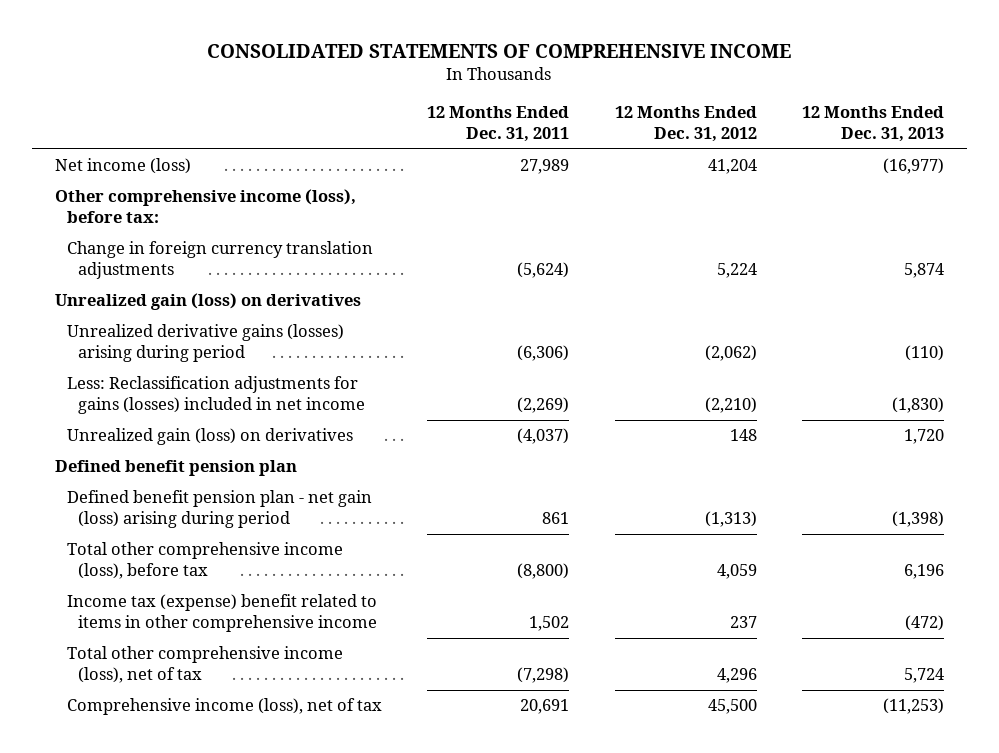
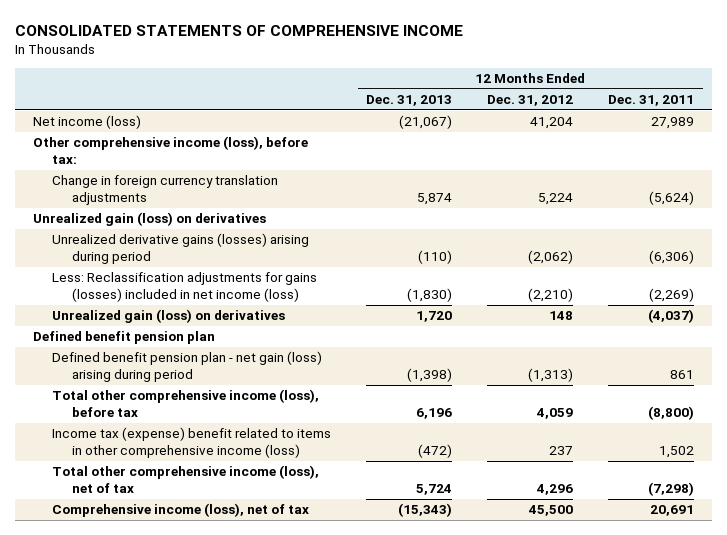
- | 12 Months Ended Dec. 31, 2011 | 12 Months Ended Dec. 31, 2012 | 12 Months Ended Dec. 31, 2013
+ | 12 Months Ended Dec. 31, 2013 | 12 Months Ended Dec. 31, 2012 | 12 Months Ended Dec. 31, 2011
- Net income (loss) | 27,989 | 41,204 | (16,977)
+ Net income (loss) | (21,067) | 41,204 | 27,989
- Less: Reclassification adjustments for gains (losses) included in net income | (2,269) | (2,210) | (1,830)
+ Less: Reclassification adjustments for gains (losses) included in net income (loss) | (1,830) | (2,210) | (2,269)
- Income tax (expense) benefit related to items in other comprehensive income | 1,502 | 237 | (472)
+ Income tax (expense) benefit related to items in other comprehensive income (loss) | (472) | 237 | 1,502
- Comprehensive income (loss), net of tax | 20,691 | 45,500 | (11,253)
+ Comprehensive income (loss), net of tax | (15,343) | 45,500 | 20,691

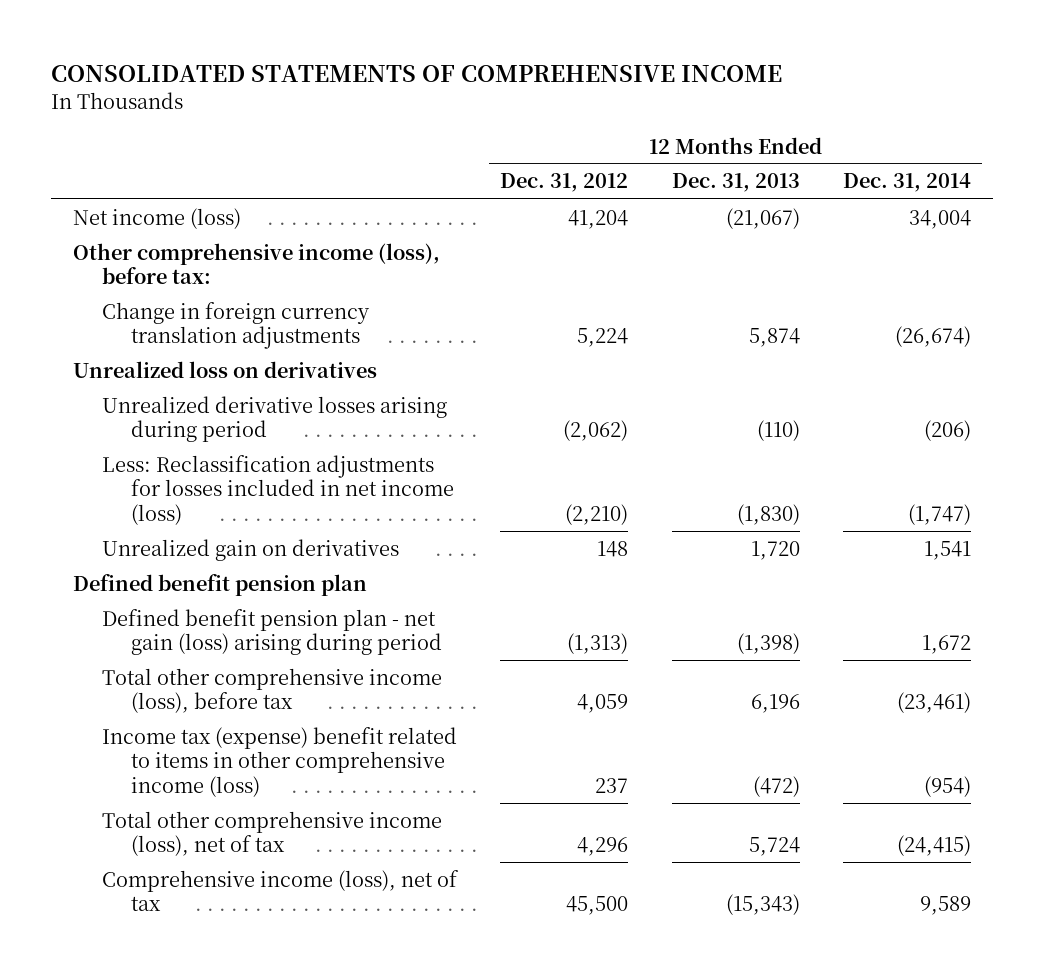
- | 12 Months Ended Dec. 31, 2013 | 12 Months Ended Dec. 31, 2012 | 12 Months Ended Dec. 31, 2011
+ | 12 Months Ended Dec. 31, 2012 | 12 Months Ended Dec. 31, 2013 | 12 Months Ended Dec. 31, 2014
- Unrealized gain (loss) on derivatives
- Unrealized derivative gains (losses) arising during period | (110) | (2,062) | (6,306)
- Less: Reclassification adjustments for gains (losses) included in net income (loss) | (1,830) | (2,210) | (2,269)
- Unrealized gain (loss) on derivatives | 1,720 | 148 | (4,037)
+ Unrealized loss on derivatives
+ Unrealized derivative losses arising during period | (2,062) | (110) | (206)
+ Less: Reclassification adjustments for losses included in net income (loss) | (2,210) | (1,830) | (1,747)
+ Unrealized gain on derivatives | 148 | 1,720 | 1,541

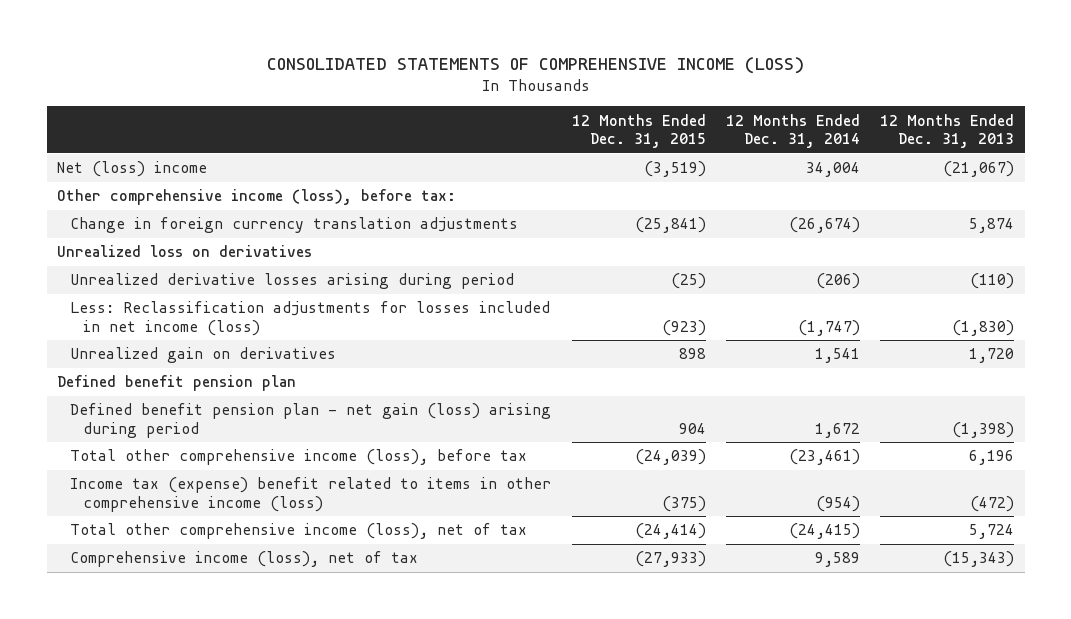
- CONSOLIDATED STATEMENTS OF COMPREHENSIVE INCOME
+ CONSOLIDATED STATEMENTS OF COMPREHENSIVE INCOME (LOSS)
- | 12 Months Ended Dec. 31, 2012 | 12 Months Ended Dec. 31, 2013 | 12 Months Ended Dec. 31, 2014
+ | 12 Months Ended Dec. 31, 2015 | 12 Months Ended Dec. 31, 2014 | 12 Months Ended Dec. 31, 2013
- Net income (loss) | 41,204 | (21,067) | 34,004
+ Net (loss) income | (3,519) | 34,004 | (21,067)

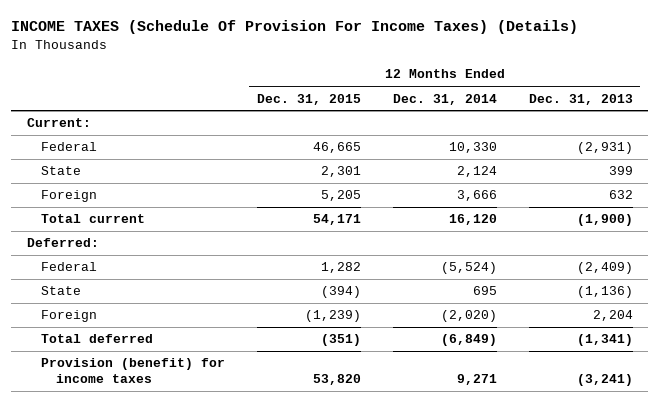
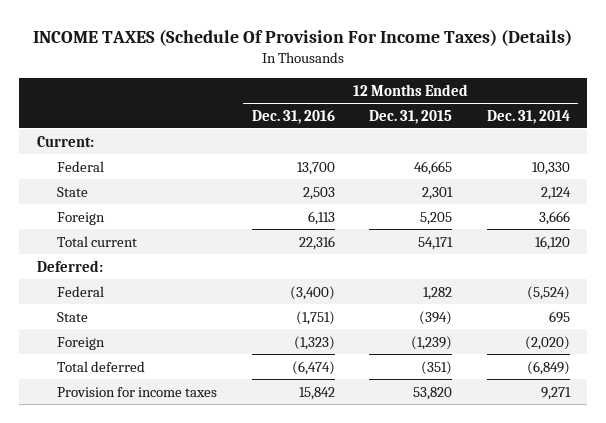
- | 12 Months Ended Dec. 31, 2015 | 12 Months Ended Dec. 31, 2014 | 12 Months Ended Dec. 31, 2013
+ | 12 Months Ended Dec. 31, 2016 | 12 Months Ended Dec. 31, 2015 | 12 Months Ended Dec. 31, 2014
- Provision (benefit) for income taxes | 53,820 | 9,271 | (3,241)
+ Provision for income taxes | 15,842 | 53,820 | 9,271

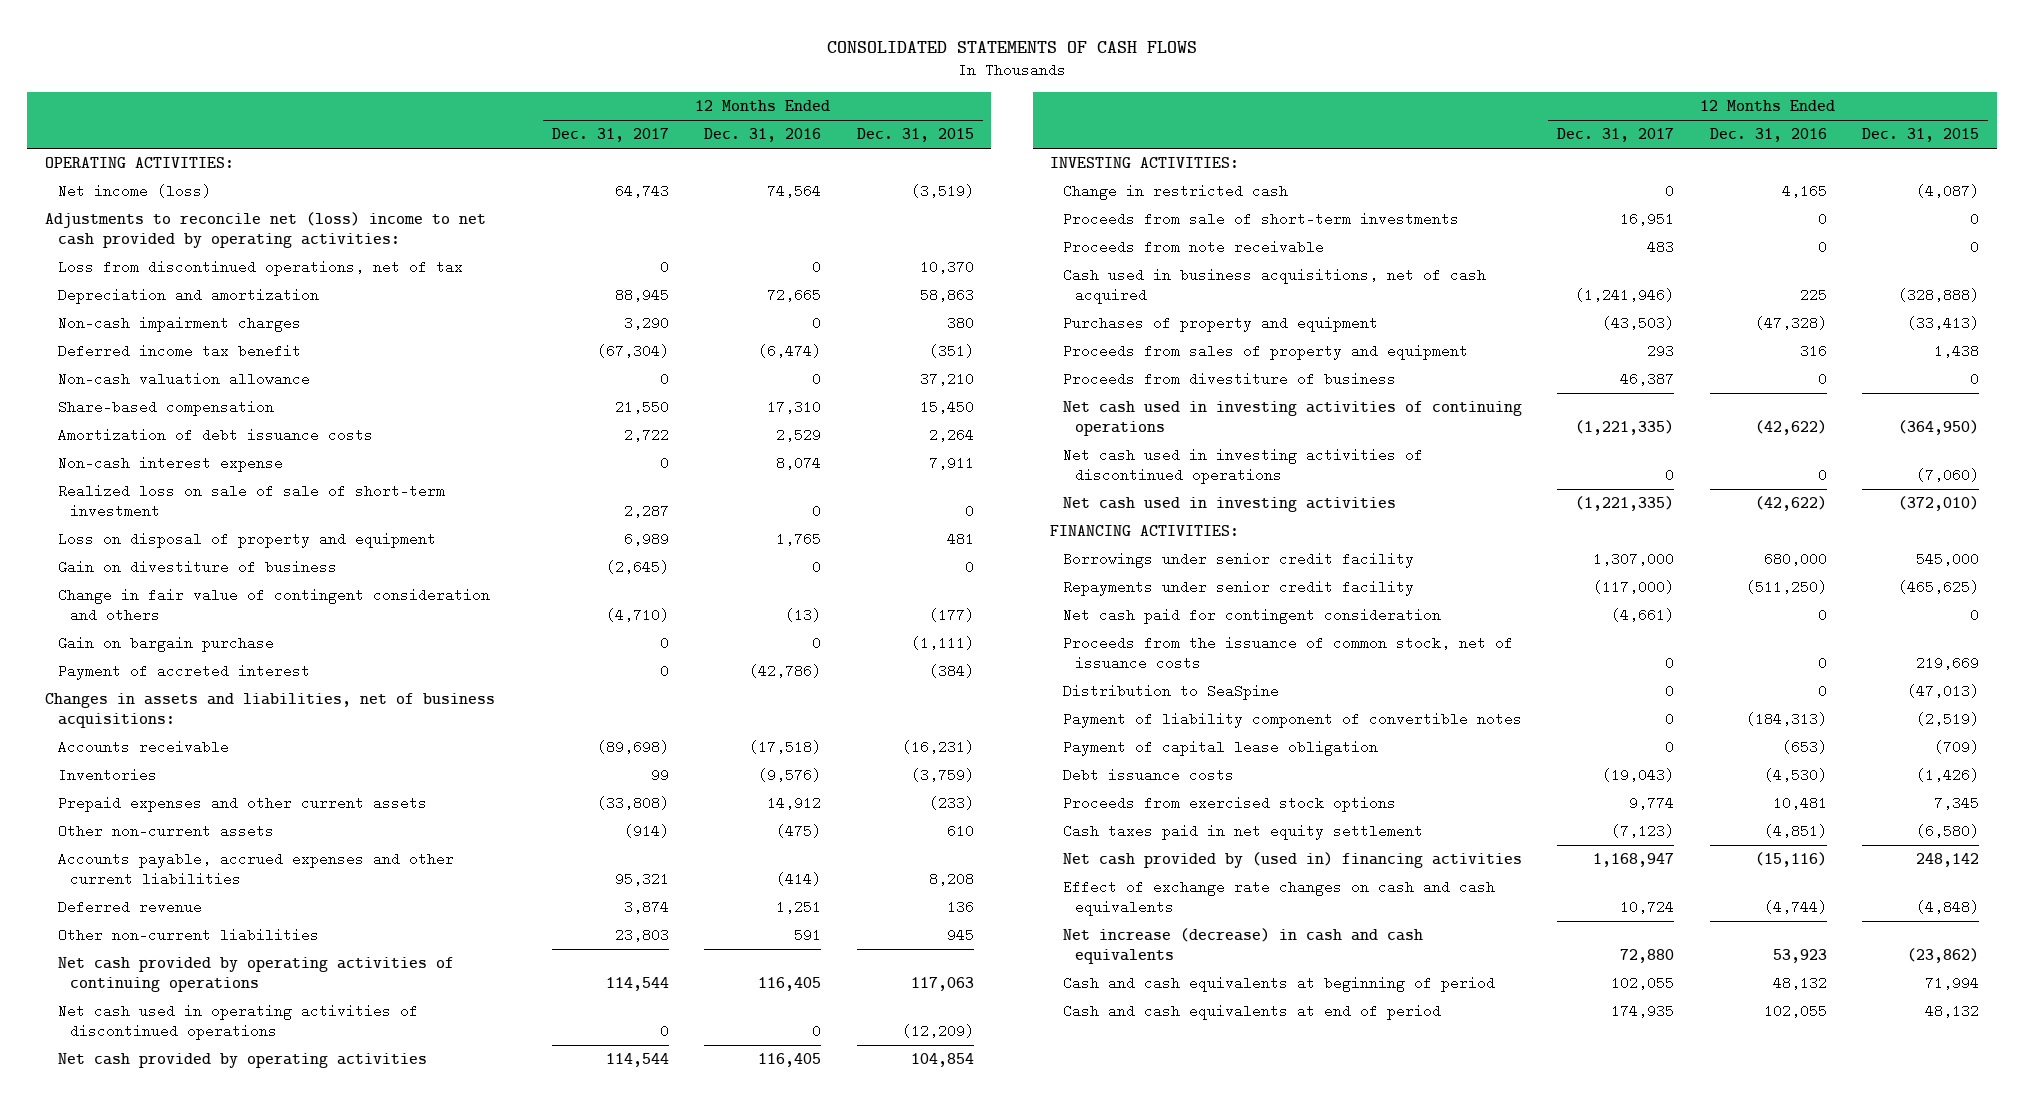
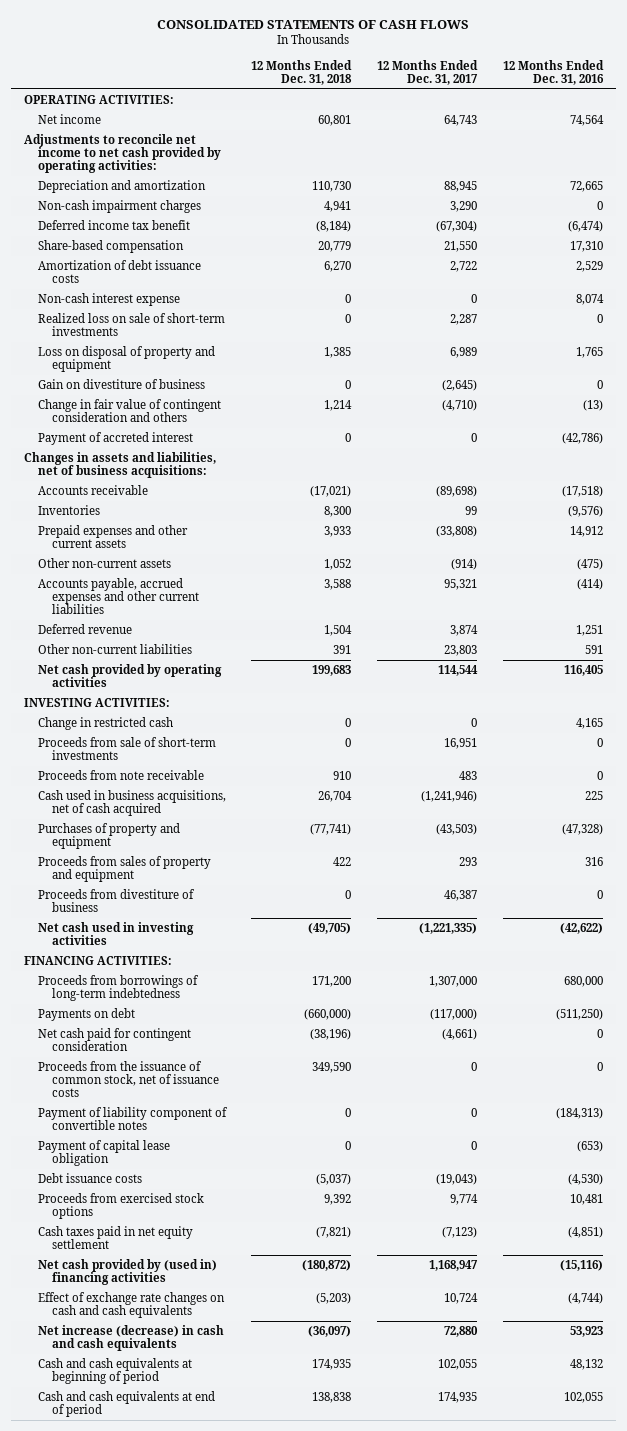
- | 12 Months Ended Dec. 31, 2017 | 12 Months Ended Dec. 31, 2016 | 12 Months Ended Dec. 31, 2015
+ | 12 Months Ended Dec. 31, 2018 | 12 Months Ended Dec. 31, 2017 | 12 Months Ended Dec. 31, 2016
- Net income (loss) | 64,743 | 74,564 | (3,519)
- Adjustments to reconcile net (loss) income to net cash provided by operating activities:
- Loss from discontinued operations, net of tax | 0 | 0 | 10,370
+ Net income | 60,801 | 64,743 | 74,564
+ Adjustments to reconcile net income to net cash provided by operating activities:
- Non-cash valuation allowance | 0 | 0 | 37,210
- Realized loss on sale of sale of short-term investment | 2,287 | 0 | 0
+ Realized loss on sale of short-term investments | 0 | 2,287 | 0
- Gain on bargain purchase | 0 | 0 | (1,111)
- Net cash provided by operating activities of continuing operations | 114,544 | 116,405 | 117,063
- Net cash used in operating activities of discontinued operations | 0 | 0 | (12,209)
- Net cash used in investing activities of continuing operations | (1,221,335) | (42,622) | (364,950)
- Net cash used in investing activities of discontinued operations | 0 | 0 | (7,060)
- Borrowings under senior credit facility | 1,307,000 | 680,000 | 545,000
- Repayments under senior credit facility | (117,000) | (511,250) | (465,625)
+ Proceeds from borrowings of long-term indebtedness | 171,200 | 1,307,000 | 680,000
+ Payments on debt | (660,000) | (117,000) | (511,250)
- Distribution to SeaSpine | 0 | 0 | (47,013)

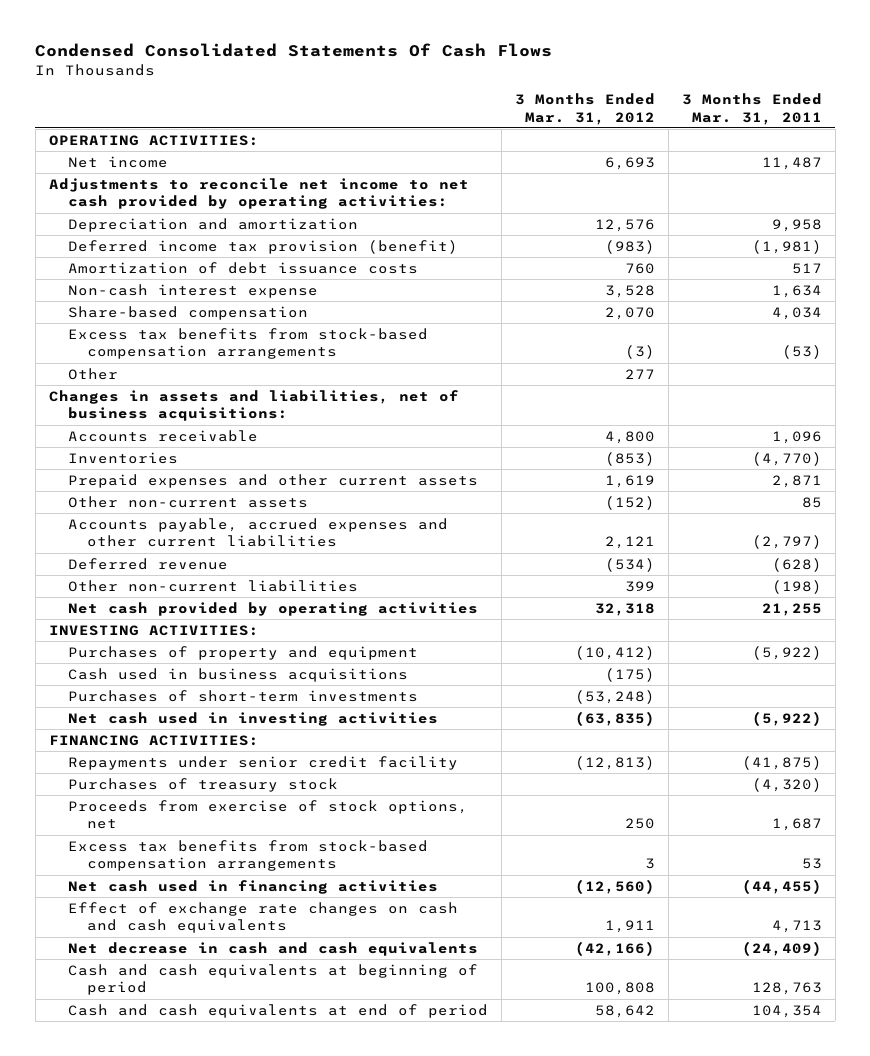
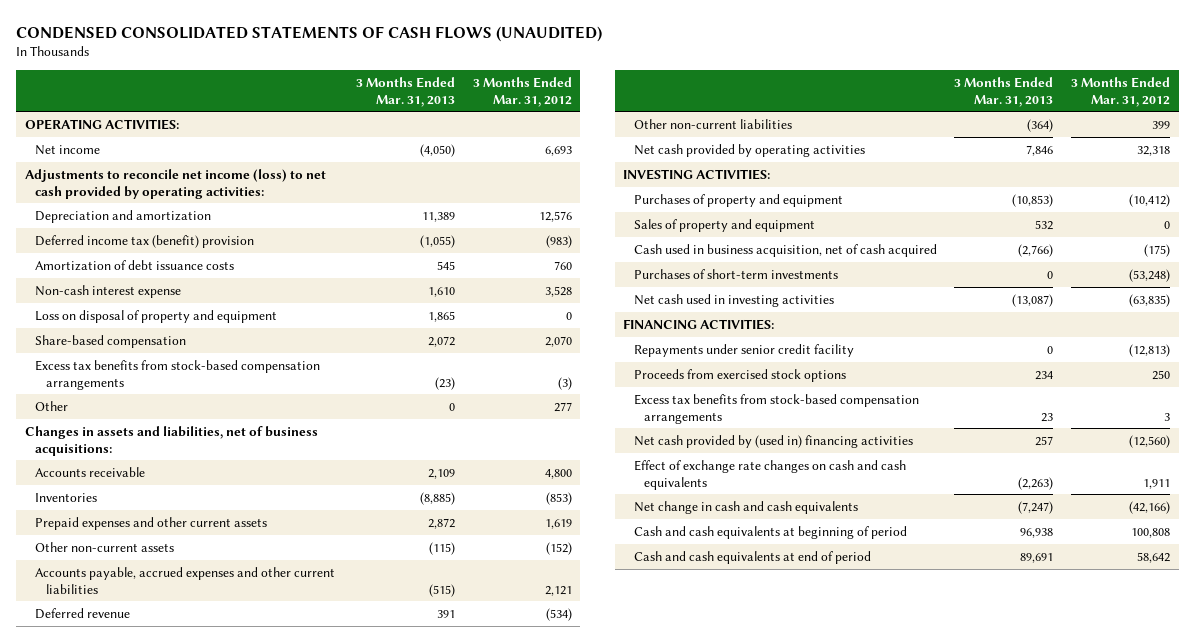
- Condensed Consolidated Statements Of Cash Flows
+ CONDENSED CONSOLIDATED STATEMENTS OF CASH FLOWS (UNAUDITED)
- | 3 Months Ended Mar. 31, 2012 | 3 Months Ended Mar. 31, 2011
+ | 3 Months Ended Mar. 31, 2013 | 3 Months Ended Mar. 31, 2012
- Adjustments to reconcile net income to net cash provided by operating activities:
+ Adjustments to reconcile net income (loss) to net cash provided by operating activities:
- Deferred income tax provision (benefit) | (983) | (1,981)
+ Deferred income tax (benefit) provision | (1,055) | (983)
+ Loss on disposal of property and equipment | 1,865 | 0
- Cash used in business acquisitions | (175) |
+ Sales of property and equipment | 532 | 0
+ Cash used in business acquisition, net of cash acquired | (2,766) | (175)
- Purchases of treasury stock | | (4,320)
- Proceeds from exercise of stock options, net | 250 | 1,687
+ Proceeds from exercised stock options | 234 | 250
- Net cash used in financing activities | (12,560) | (44,455)
+ Net cash provided by (used in) financing activities | 257 | (12,560)
- Net decrease in cash and cash equivalents | (42,166) | (24,409)
+ Net change in cash and cash equivalents | (7,247) | (42,166)

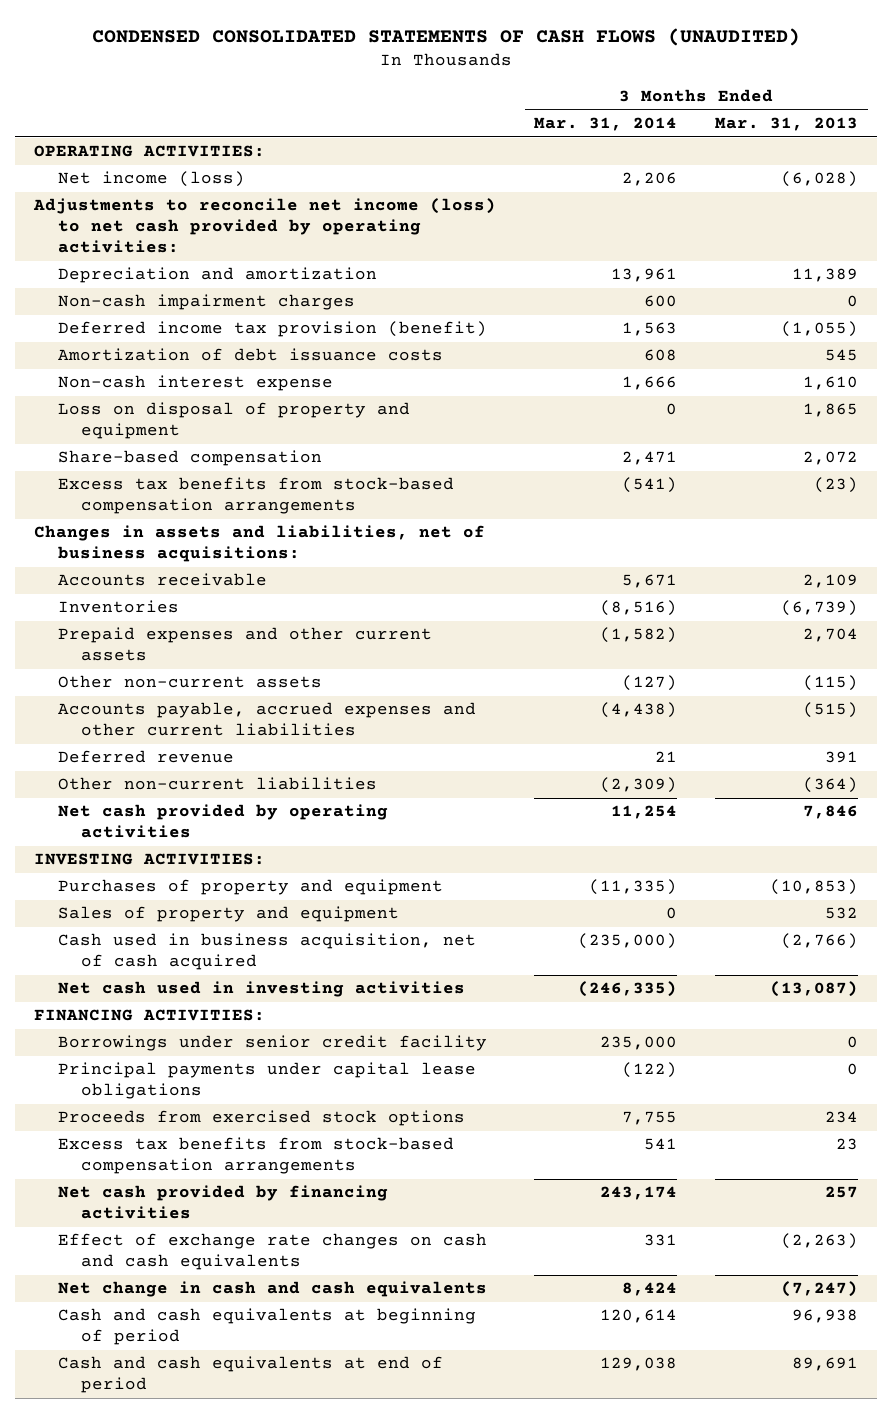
- | 3 Months Ended Mar. 31, 2013 | 3 Months Ended Mar. 31, 2012
+ | 3 Months Ended Mar. 31, 2014 | 3 Months Ended Mar. 31, 2013
- Net income | (4,050) | 6,693
+ Net income (loss) | 2,206 | (6,028)
- Deferred income tax (benefit) provision | (1,055) | (983)
+ Non-cash impairment charges | 600 | 0
+ Deferred income tax provision (benefit) | 1,563 | (1,055)
- Other | 0 | 277
- Inventories | (8,885) | (853)
- Prepaid expenses and other current assets | 2,872 | 1,619
+ Inventories | (8,516) | (6,739)
+ Prepaid expenses and other current assets | (1,582) | 2,704
- Purchases of short-term investments | 0 | (53,248)
- Repayments under senior credit facility | 0 | (12,813)
+ Borrowings under senior credit facility | 235,000 | 0
+ Principal payments under capital lease obligations | (122) | 0
- Net cash provided by (used in) financing activities | 257 | (12,560)
+ Net cash provided by financing activities | 243,174 | 257

